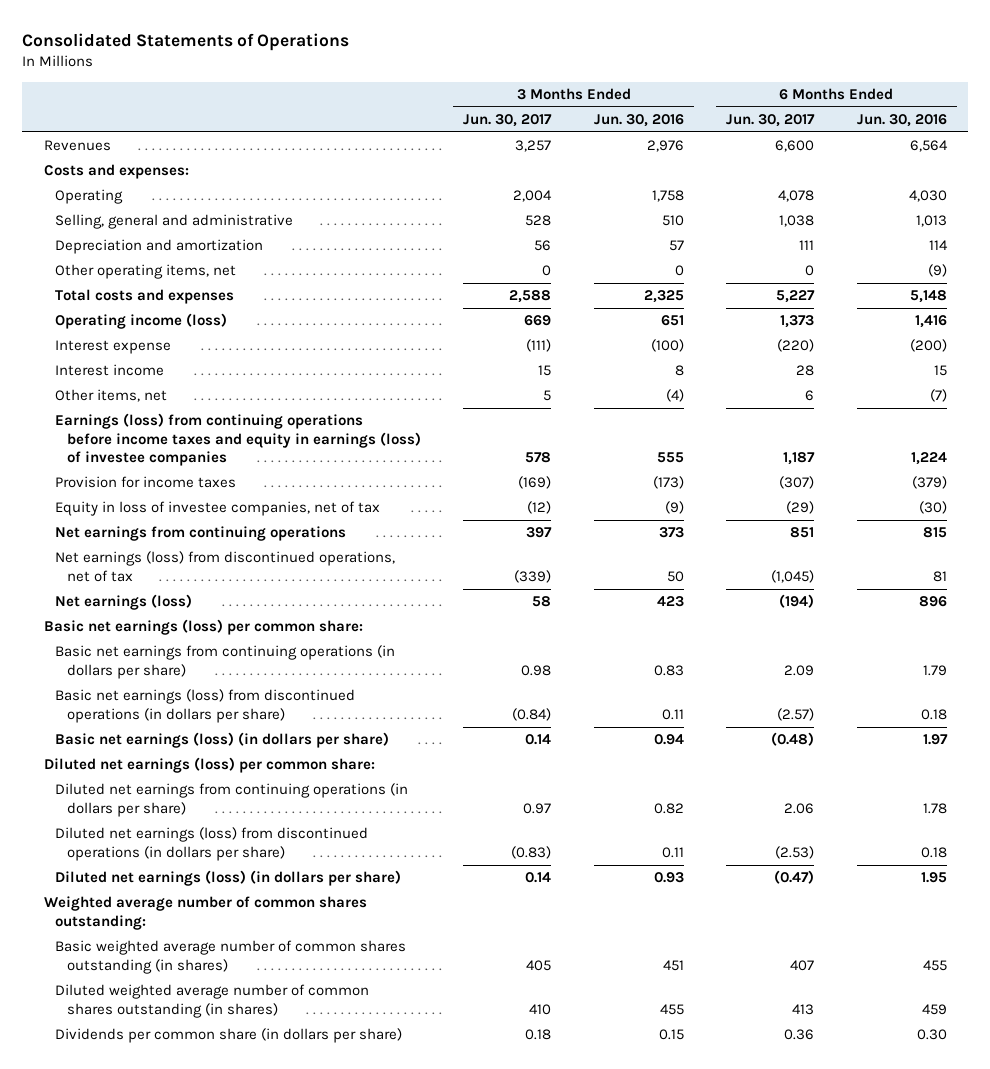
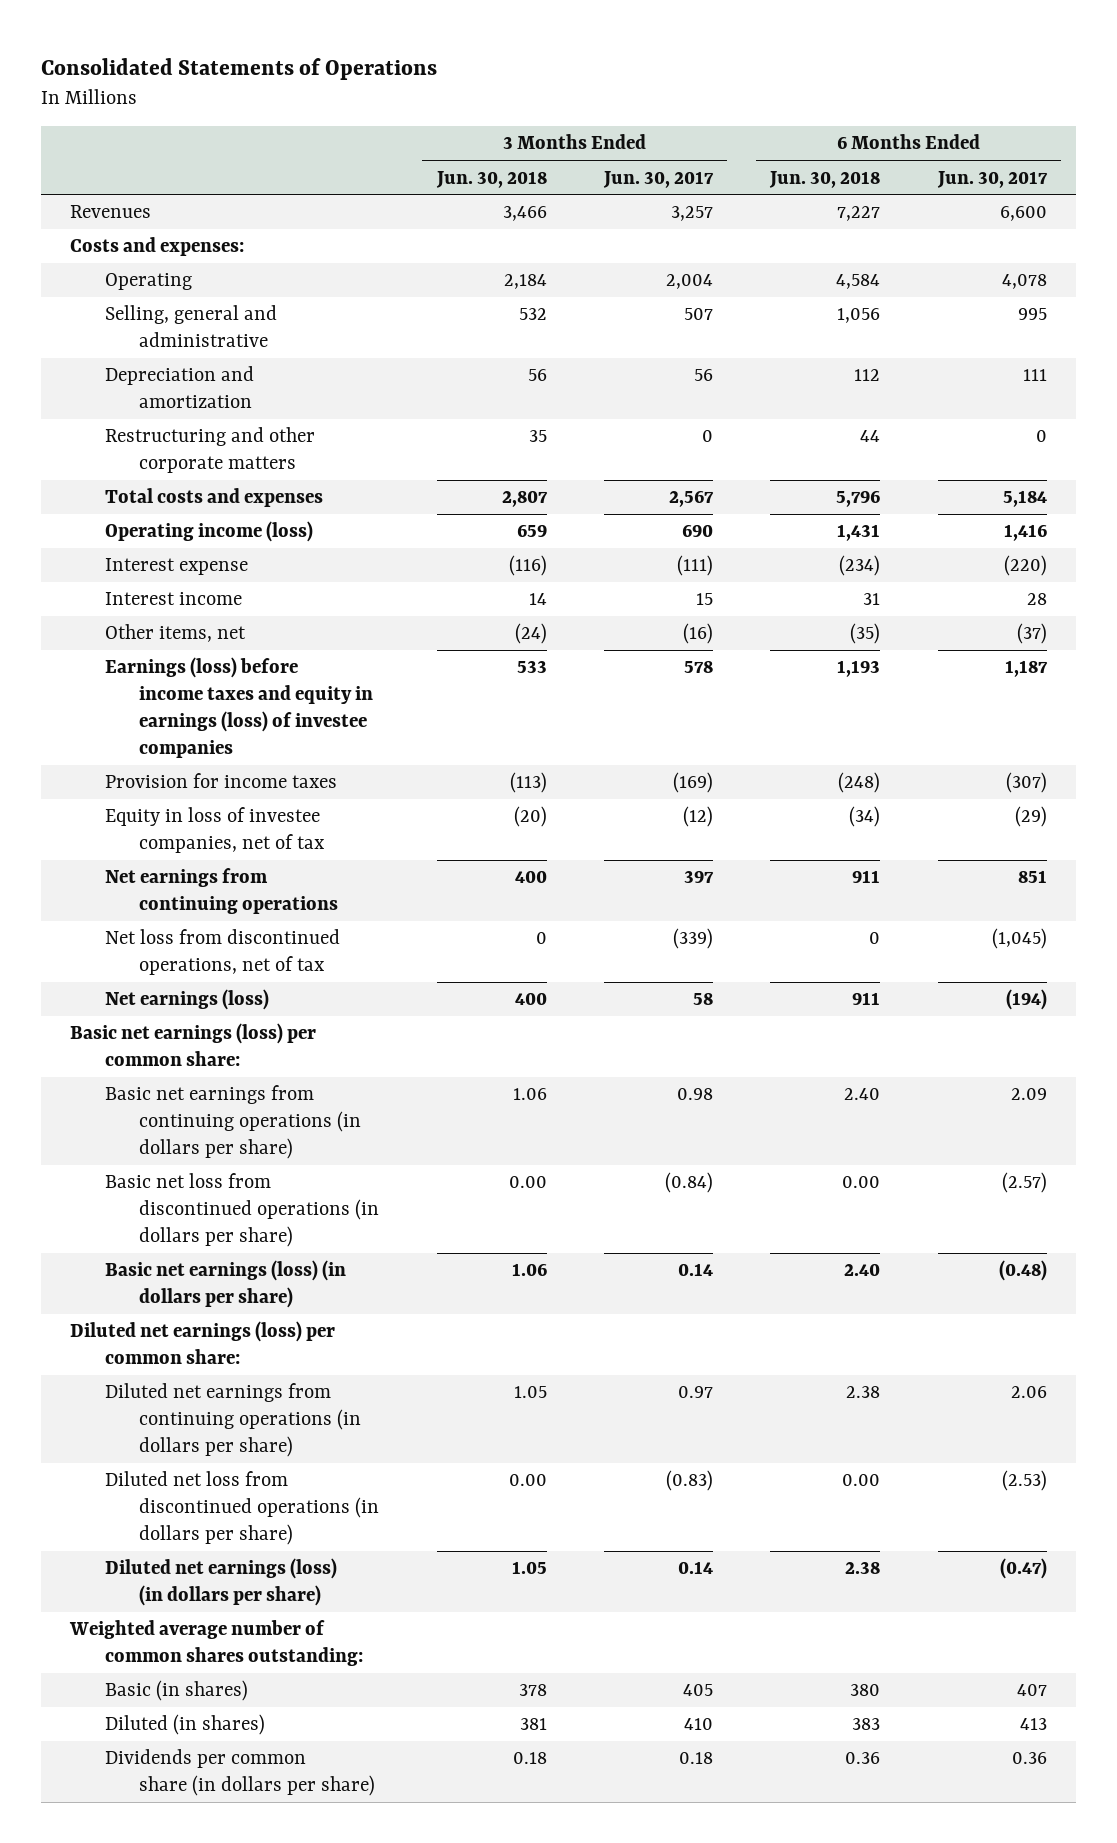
- | 3 Months Ended Jun. 30, 2017 | 3 Months Ended Jun. 30, 2016 | 6 Months Ended Jun. 30, 2017 | 6 Months Ended Jun. 30, 2016
+ | 3 Months Ended Jun. 30, 2018 | 3 Months Ended Jun. 30, 2017 | 6 Months Ended Jun. 30, 2018 | 6 Months Ended Jun. 30, 2017
- Selling, general and administrative | 528 | 510 | 1,038 | 1,013
+ Selling, general and administrative | 532 | 507 | 1,056 | 995
- Other operating items, net | 0 | 0 | 0 | (9)
- Total costs and expenses | 2,588 | 2,325 | 5,227 | 5,148
- Operating income (loss) | 669 | 651 | 1,373 | 1,416
+ Restructuring and other corporate matters | 35 | 0 | 44 | 0
+ Total costs and expenses | 2,807 | 2,567 | 5,796 | 5,184
+ Operating income (loss) | 659 | 690 | 1,431 | 1,416
- Other items, net | 5 | (4) | 6 | (7)
- Earnings (loss) from continuing operations before income taxes and equity in earnings (loss) of investee companies | 578 | 555 | 1,187 | 1,224
+ Other items, net | (24) | (16) | (35) | (37)
+ Earnings (loss) before income taxes and equity in earnings (loss) of investee companies | 533 | 578 | 1,193 | 1,187
- Net earnings (loss) from discontinued operations, net of tax | (339) | 50 | (1,045) | 81
+ Net loss from discontinued operations, net of tax | 0 | (339) | 0 | (1,045)
- Basic net earnings (loss) from discontinued operations (in dollars per share) | (0.84) | 0.11 | (2.57) | 0.18
+ Basic net loss from discontinued operations (in dollars per share) | 0.00 | (0.84) | 0.00 | (2.57)
- Diluted net earnings (loss) from discontinued operations (in dollars per share) | (0.83) | 0.11 | (2.53) | 0.18
+ Diluted net loss from discontinued operations (in dollars per share) | 0.00 | (0.83) | 0.00 | (2.53)
- Basic weighted average number of common shares outstanding (in shares) | 405 | 451 | 407 | 455
- Diluted weighted average number of common shares outstanding (in shares) | 410 | 455 | 413 | 459
+ Basic (in shares) | 378 | 405 | 380 | 407
+ Diluted (in shares) | 381 | 410 | 383 | 413

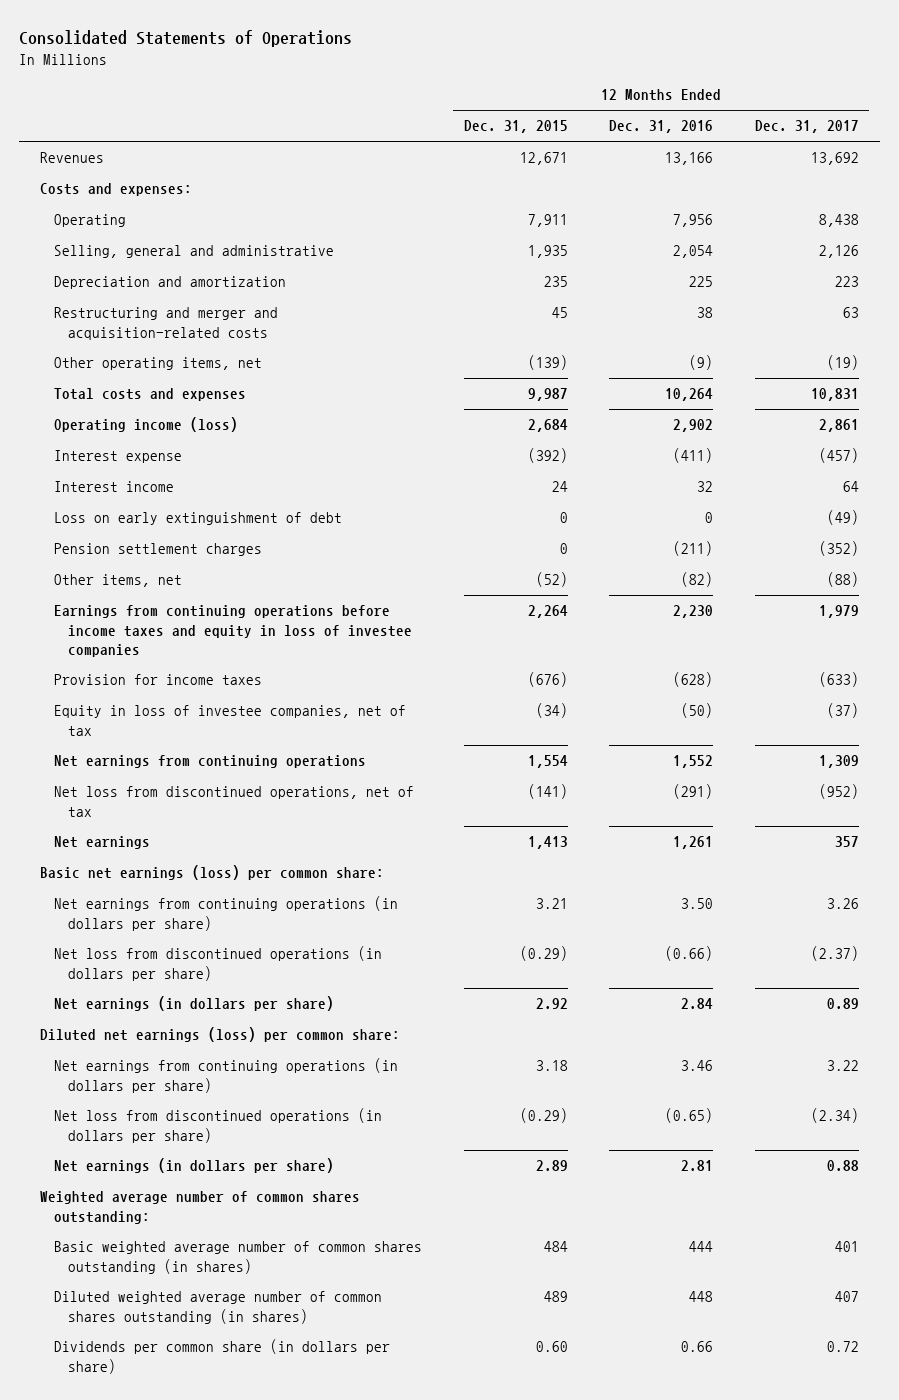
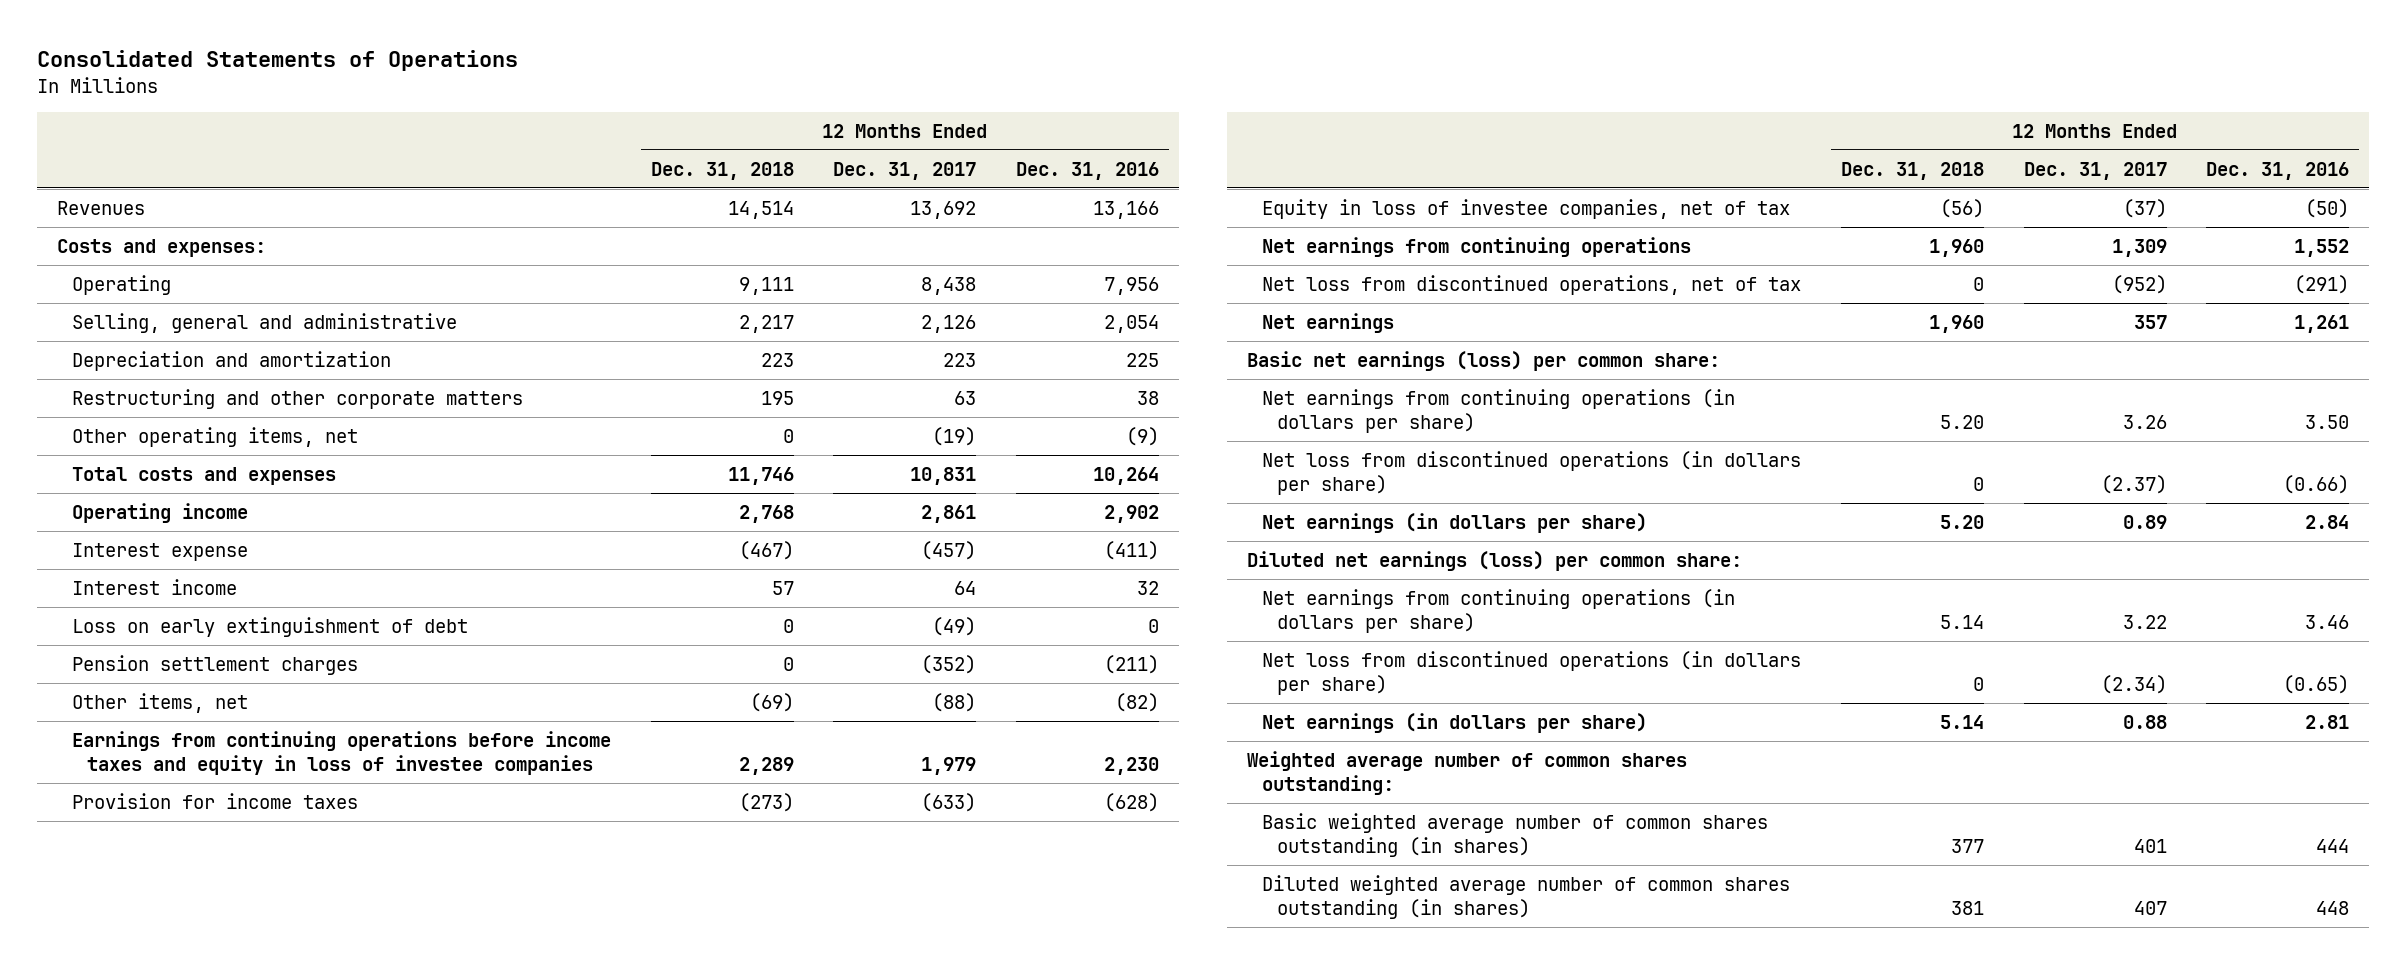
- | 12 Months Ended Dec. 31, 2015 | 12 Months Ended Dec. 31, 2016 | 12 Months Ended Dec. 31, 2017
+ | 12 Months Ended Dec. 31, 2018 | 12 Months Ended Dec. 31, 2017 | 12 Months Ended Dec. 31, 2016
- Restructuring and merger and acquisition-related costs | 45 | 38 | 63
+ Restructuring and other corporate matters | 195 | 63 | 38
- Operating income (loss) | 2,684 | 2,902 | 2,861
+ Operating income | 2,768 | 2,861 | 2,902
- Dividends per common share (in dollars per share) | 0.60 | 0.66 | 0.72

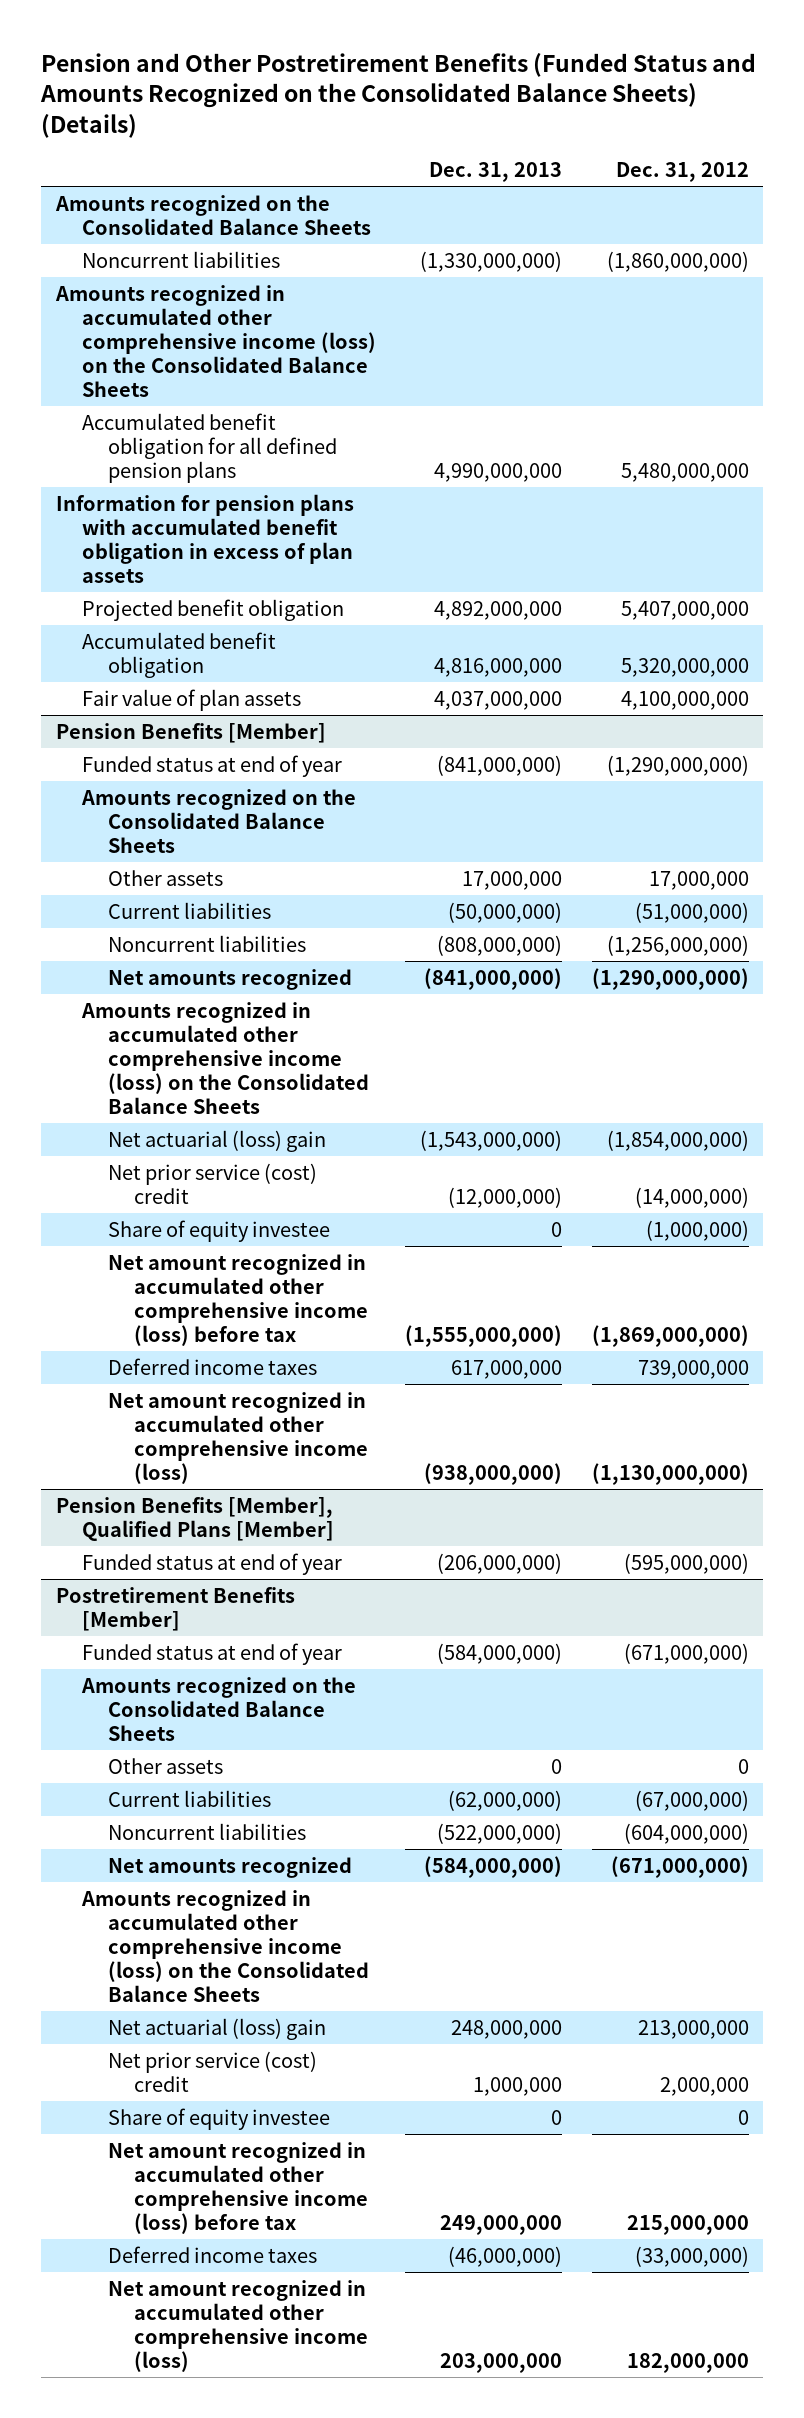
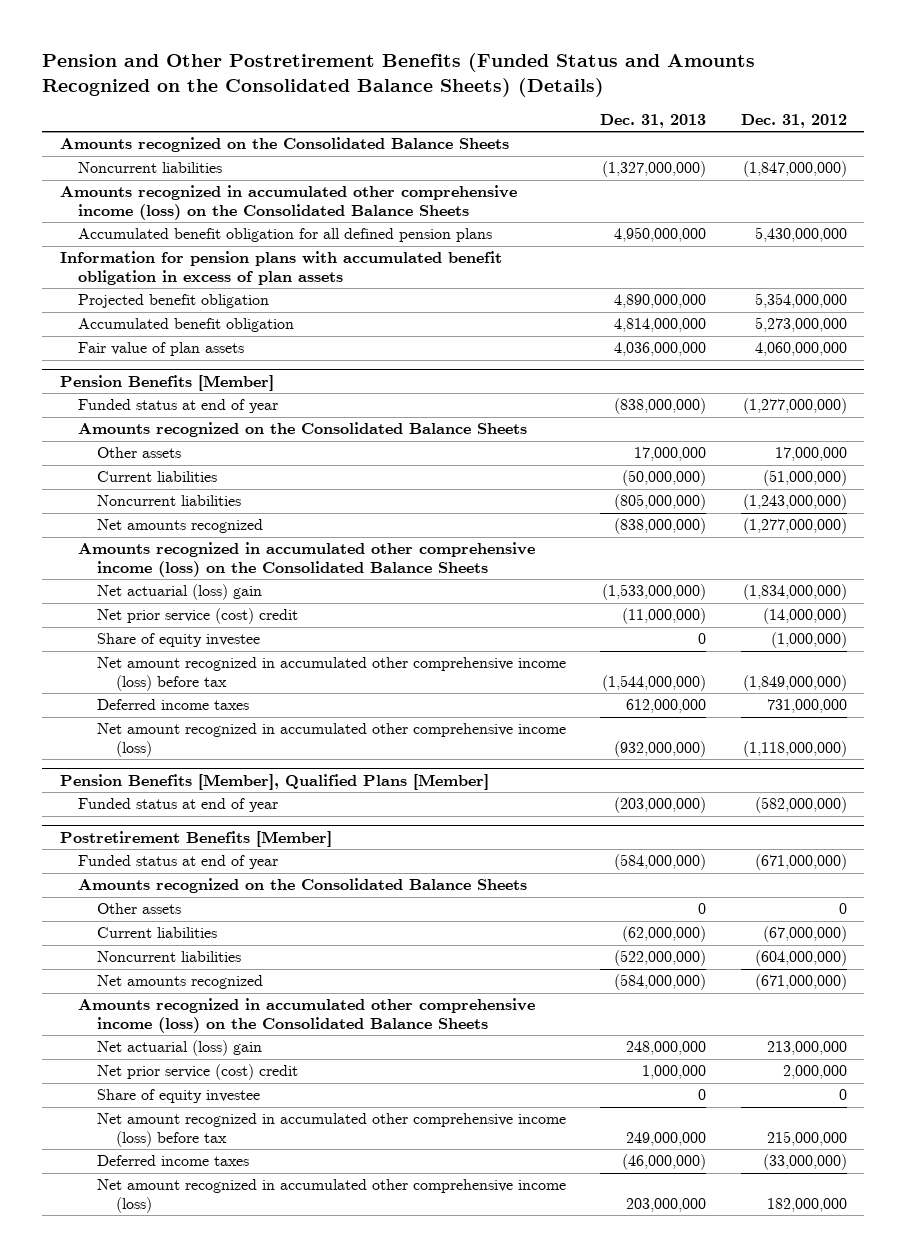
- Noncurrent liabilities | (1,330,000,000) | (1,860,000,000)
+ Noncurrent liabilities | (1,327,000,000) | (1,847,000,000)
- Accumulated benefit obligation for all defined pension plans | 4,990,000,000 | 5,480,000,000
+ Accumulated benefit obligation for all defined pension plans | 4,950,000,000 | 5,430,000,000
- Projected benefit obligation | 4,892,000,000 | 5,407,000,000
- Accumulated benefit obligation | 4,816,000,000 | 5,320,000,000
- Fair value of plan assets | 4,037,000,000 | 4,100,000,000
+ Projected benefit obligation | 4,890,000,000 | 5,354,000,000
+ Accumulated benefit obligation | 4,814,000,000 | 5,273,000,000
+ Fair value of plan assets | 4,036,000,000 | 4,060,000,000
@ Pension Benefits [Member]
- Funded status at end of year | (841,000,000) | (1,290,000,000)
+ Funded status at end of year | (838,000,000) | (1,277,000,000)
- Noncurrent liabilities | (808,000,000) | (1,256,000,000)
- Net amounts recognized | (841,000,000) | (1,290,000,000)
+ Noncurrent liabilities | (805,000,000) | (1,243,000,000)
+ Net amounts recognized | (838,000,000) | (1,277,000,000)
- Net actuarial (loss) gain | (1,543,000,000) | (1,854,000,000)
- Net prior service (cost) credit | (12,000,000) | (14,000,000)
+ Net actuarial (loss) gain | (1,533,000,000) | (1,834,000,000)
+ Net prior service (cost) credit | (11,000,000) | (14,000,000)
- Net amount recognized in accumulated other comprehensive income (loss) before tax | (1,555,000,000) | (1,869,000,000)
- Deferred income taxes | 617,000,000 | 739,000,000
- Net amount recognized in accumulated other comprehensive income (loss) | (938,000,000) | (1,130,000,000)
+ Net amount recognized in accumulated other comprehensive income (loss) before tax | (1,544,000,000) | (1,849,000,000)
+ Deferred income taxes | 612,000,000 | 731,000,000
+ Net amount recognized in accumulated other comprehensive income (loss) | (932,000,000) | (1,118,000,000)
@ Pension Benefits [Member], Qualified Plans [Member]
- Funded status at end of year | (206,000,000) | (595,000,000)
+ Funded status at end of year | (203,000,000) | (582,000,000)

